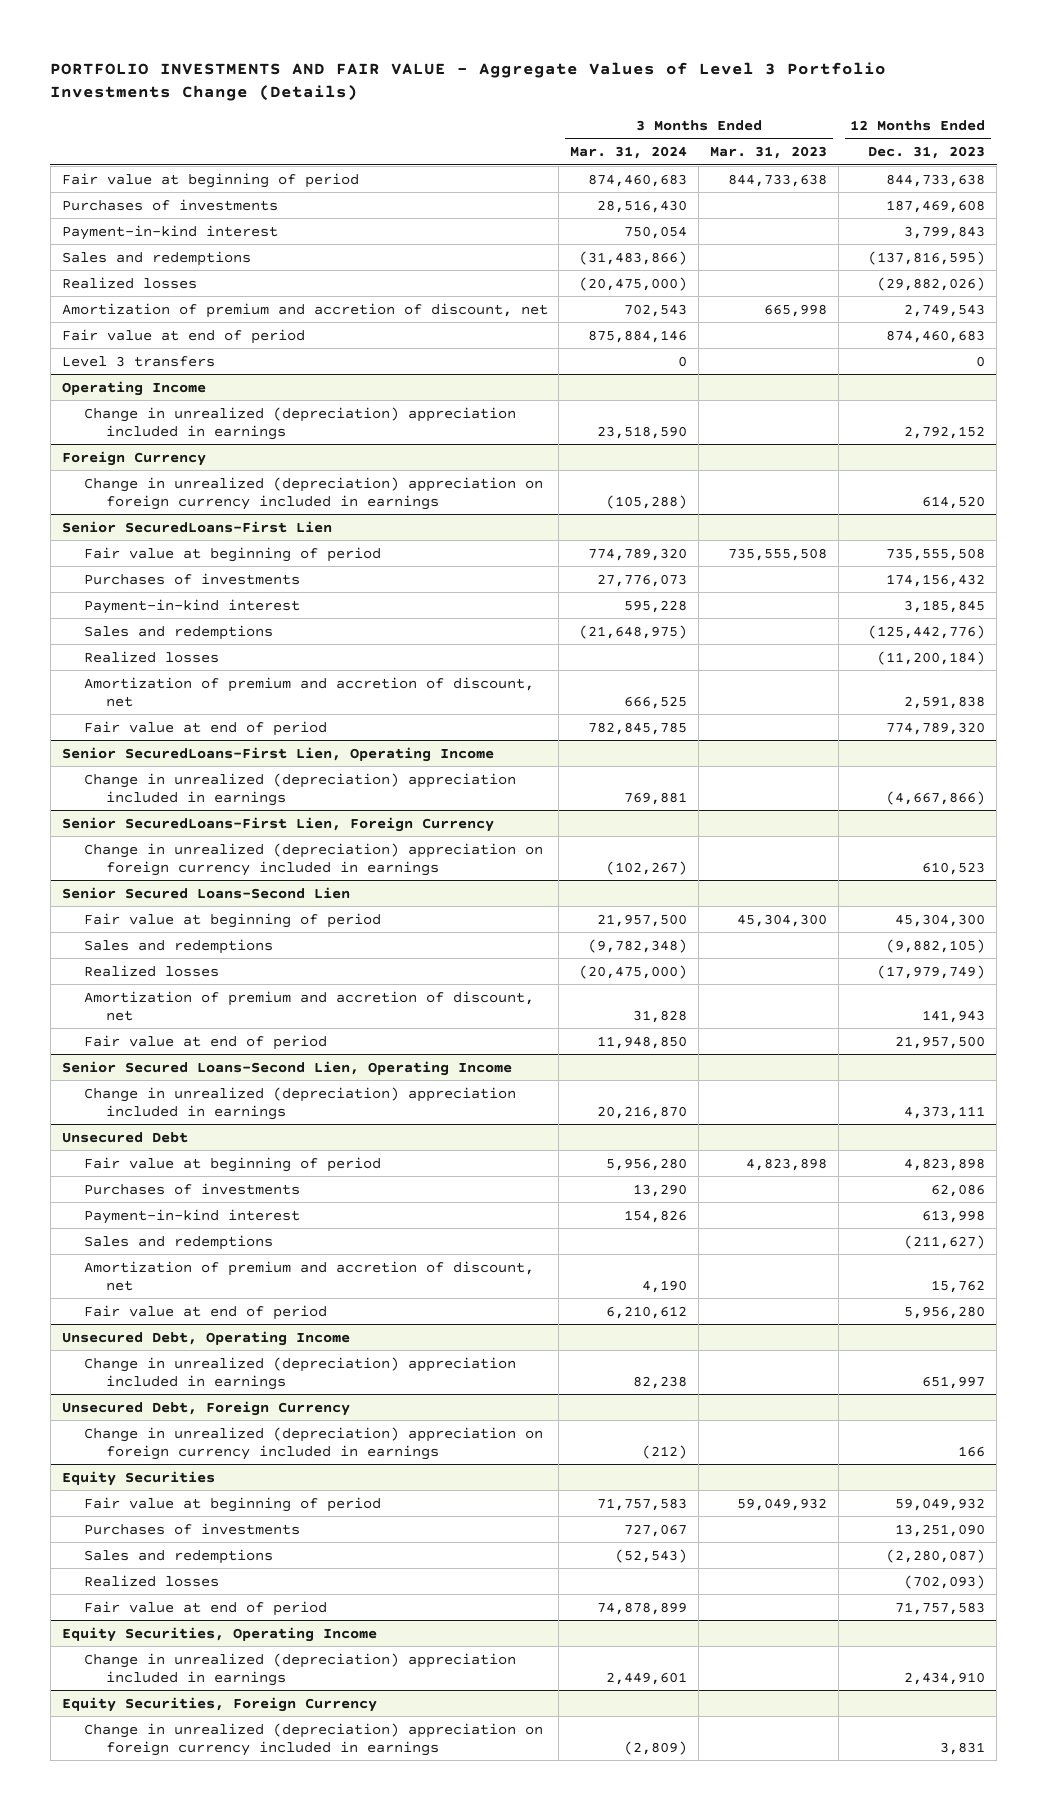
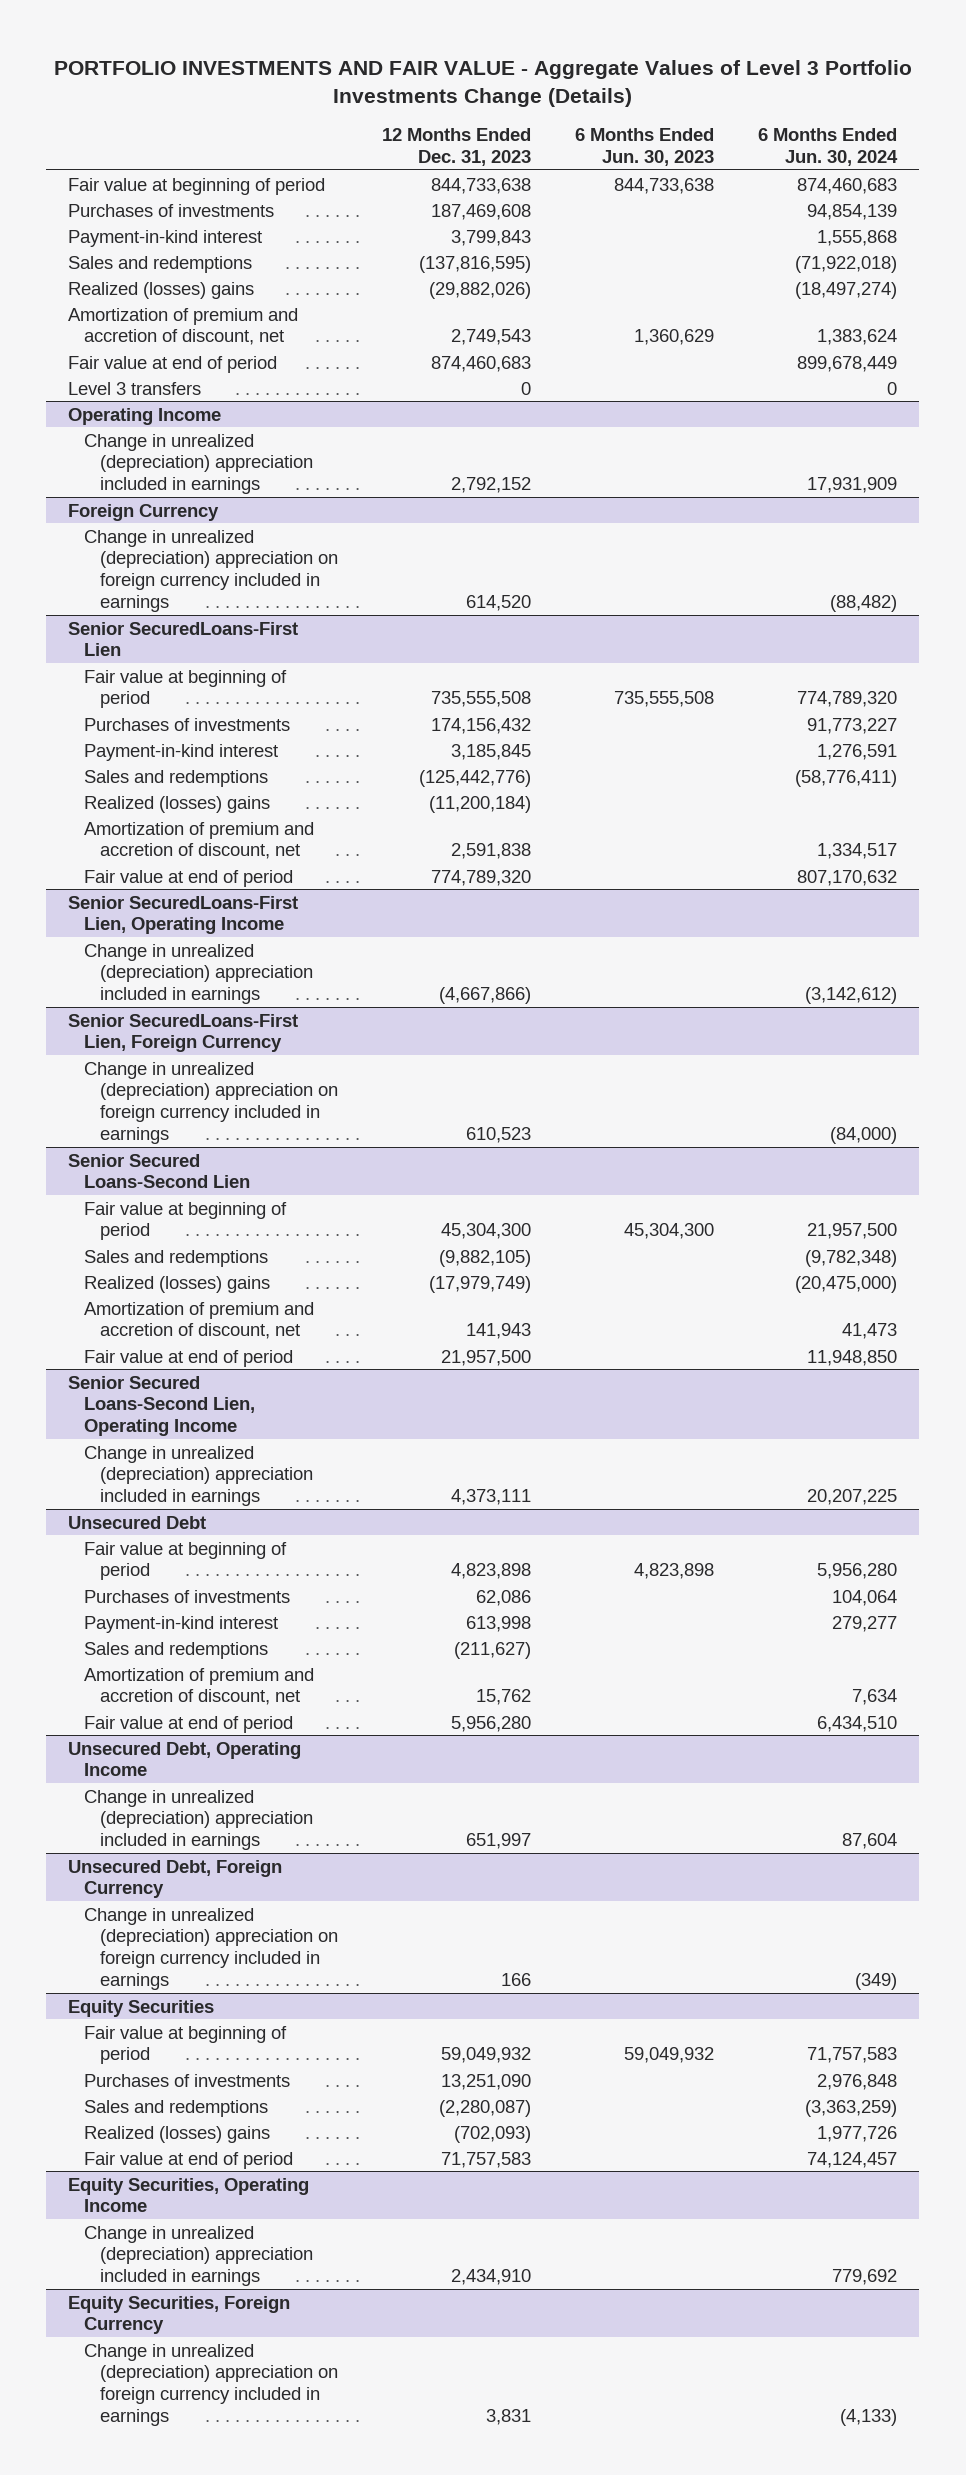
- | 3 Months Ended Mar. 31, 2024 | 3 Months Ended Mar. 31, 2023 | 12 Months Ended Dec. 31, 2023
+ | 12 Months Ended Dec. 31, 2023 | 6 Months Ended Jun. 30, 2023 | 6 Months Ended Jun. 30, 2024
- Realized losses | (20,475,000) | | (29,882,026)
+ Realized (losses) gains | (29,882,026) | | (18,497,274)
@ Senior SecuredLoans-First Lien
- Realized losses | | | (11,200,184)
+ Realized (losses) gains | (11,200,184) | |
@ Senior Secured Loans-Second Lien
- Realized losses | (20,475,000) | | (17,979,749)
+ Realized (losses) gains | (17,979,749) | | (20,475,000)
@ Equity Securities
- Realized losses | | | (702,093)
+ Realized (losses) gains | (702,093) | | 1,977,726

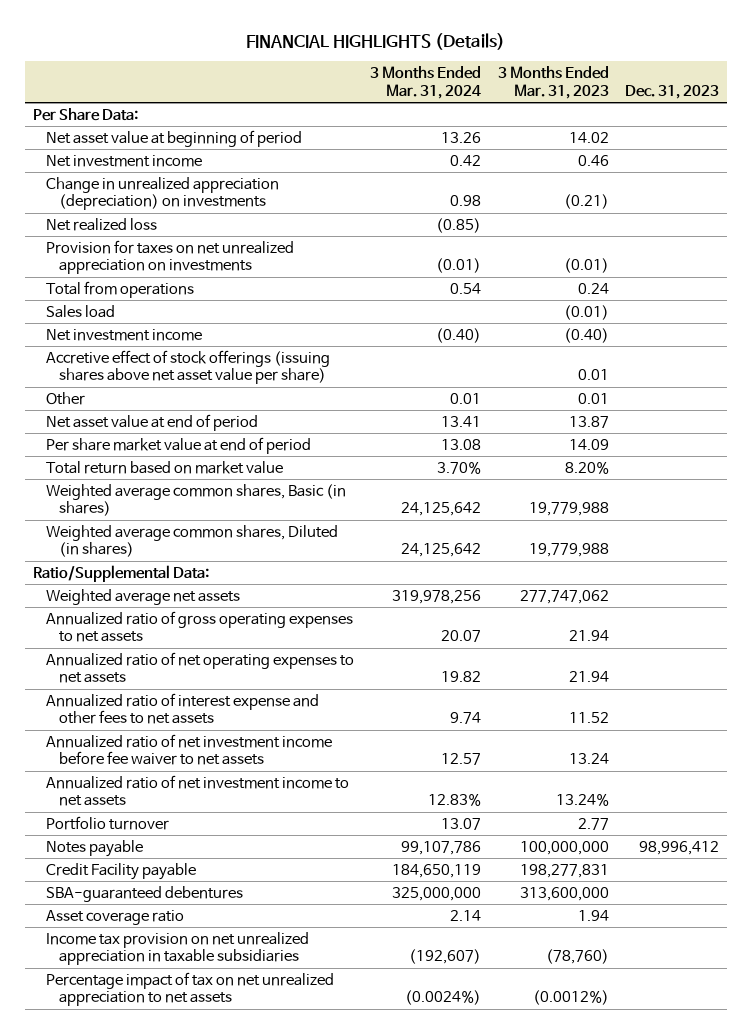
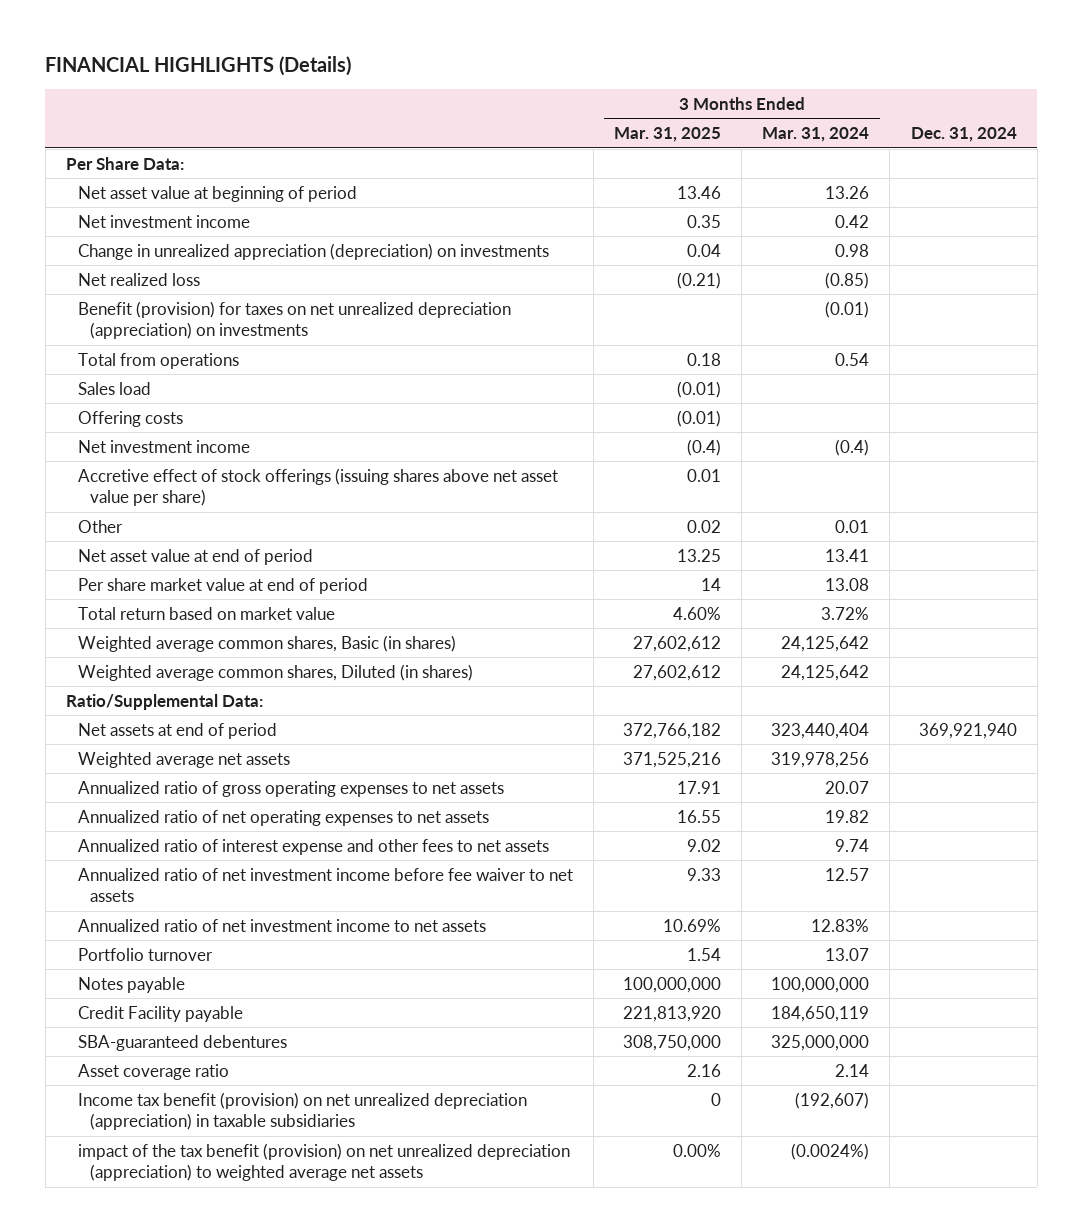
- | 3 Months Ended Mar. 31, 2024 | 3 Months Ended Mar. 31, 2023 | Dec. 31, 2023
+ | 3 Months Ended Mar. 31, 2025 | 3 Months Ended Mar. 31, 2024 | Dec. 31, 2024
- Provision for taxes on net unrealized appreciation on investments | (0.01) | (0.01) |
+ Benefit (provision) for taxes on net unrealized depreciation (appreciation) on investments | | (0.01) |
- Net investment income | (0.40) | (0.40) |
+ Offering costs | (0.01) | |
+ Net investment income | (0.4) | (0.4) |
- Total return based on market value | 3.70% | 8.20% |
+ Total return based on market value | 4.60% | 3.72% |
+ Net assets at end of period | 372,766,182 | 323,440,404 | 369,921,940
- Notes payable | 99,107,786 | 100,000,000 | 98,996,412
+ Notes payable | 100,000,000 | 100,000,000 |
- Income tax provision on net unrealized appreciation in taxable subsidiaries | (192,607) | (78,760) |
- Percentage impact of tax on net unrealized appreciation to net assets | (0.0024%) | (0.0012%) |
+ Income tax benefit (provision) on net unrealized depreciation (appreciation) in taxable subsidiaries | 0 | (192,607) |
+ impact of the tax benefit (provision) on net unrealized depreciation (appreciation) to weighted average net assets | 0.00% | (0.0024%) |

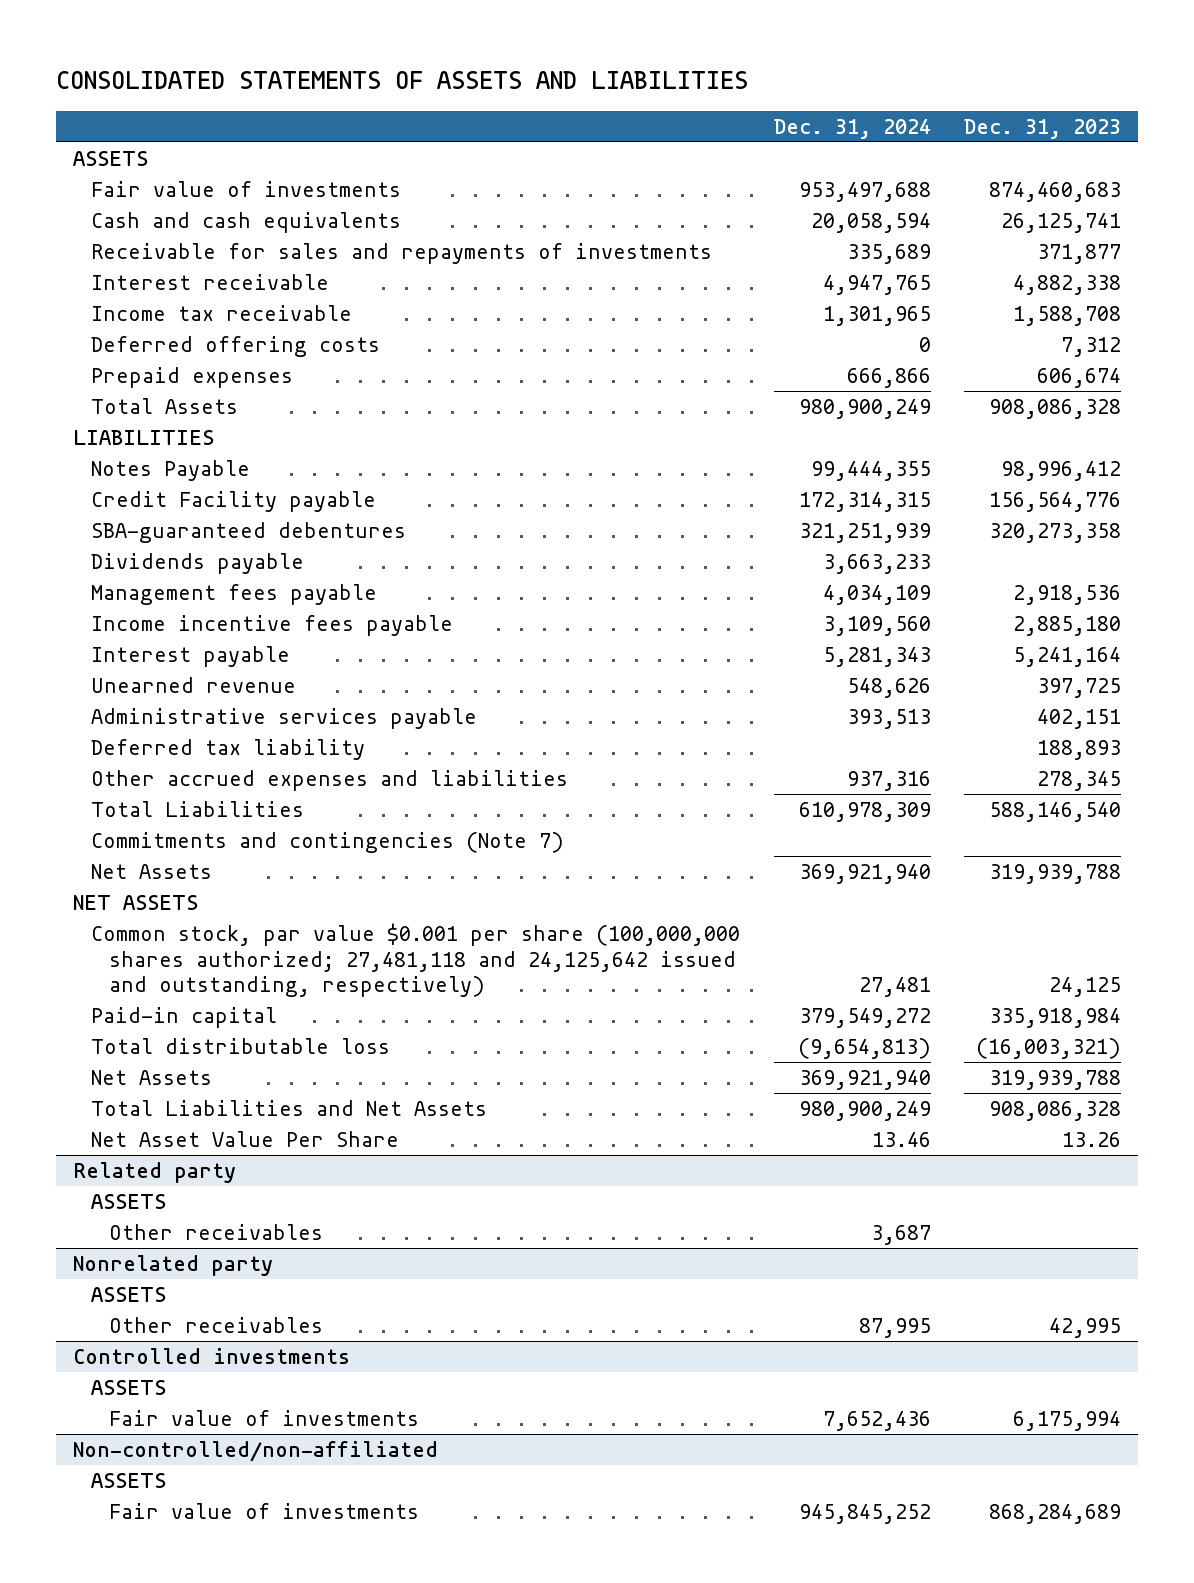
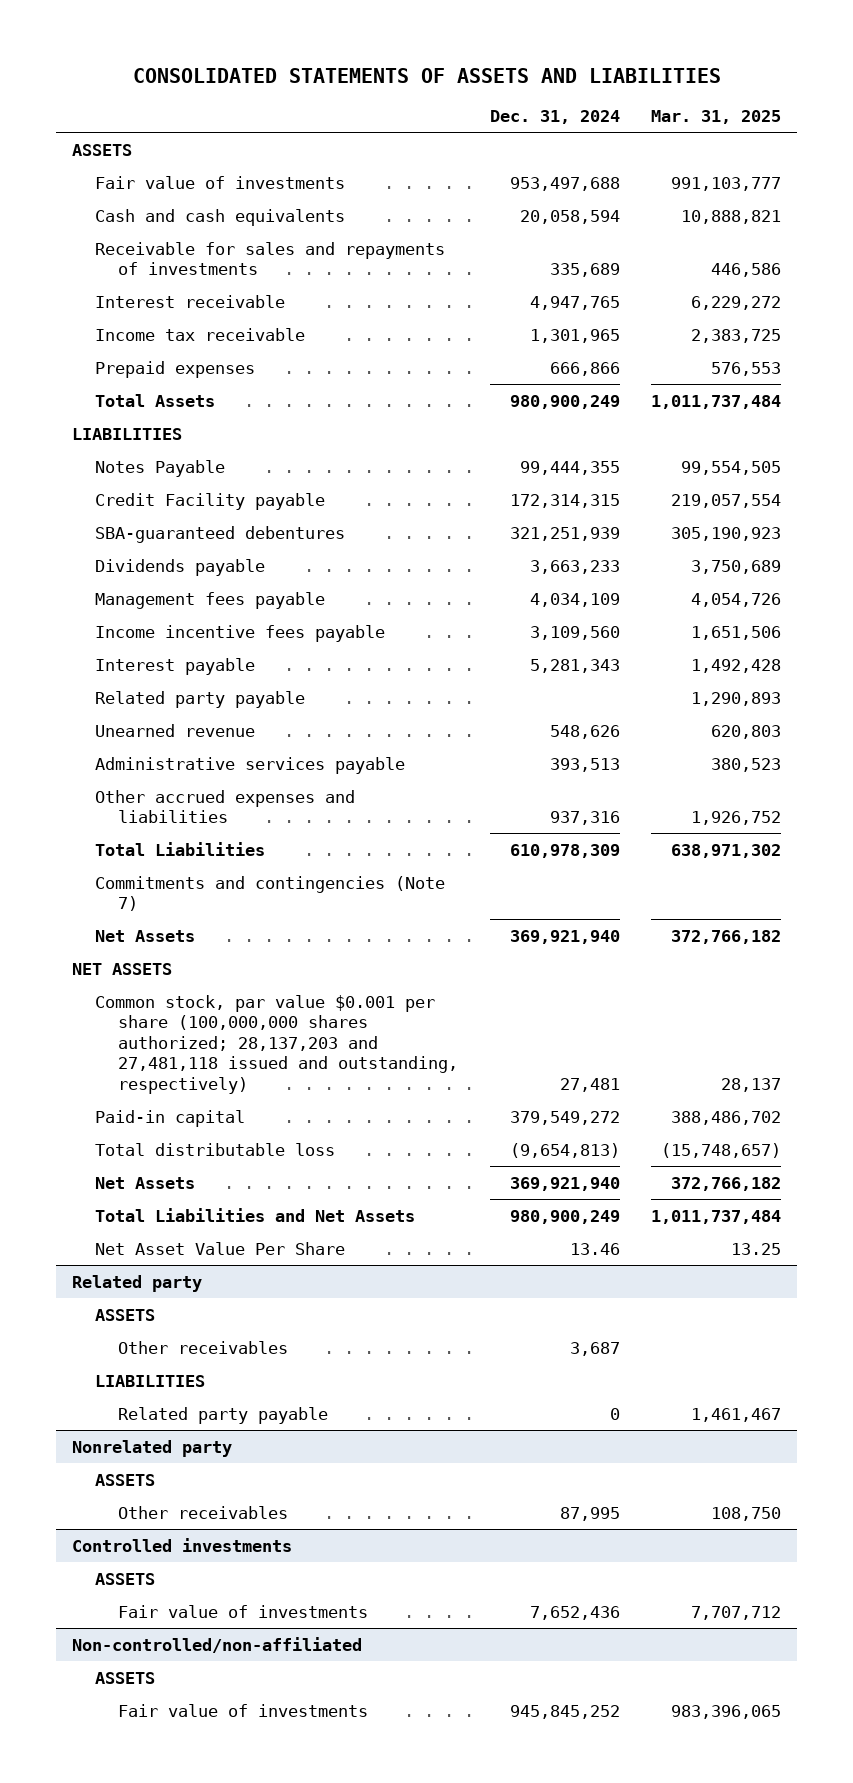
- | Dec. 31, 2024 | Dec. 31, 2023
+ | Dec. 31, 2024 | Mar. 31, 2025
- Deferred offering costs | 0 | 7,312
+ Related party payable | | 1,290,893
- Deferred tax liability | | 188,893
- Common stock, par value $0.001 per share (100,000,000 shares authorized; 27,481,118 and 24,125,642 issued and outstanding, respectively) | 27,481 | 24,125
+ Common stock, par value $0.001 per share (100,000,000 shares authorized; 28,137,203 and 27,481,118 issued and outstanding, respectively) | 27,481 | 28,137
@ Related party
+ LIABILITIES
+ Related party payable | 0 | 1,461,467

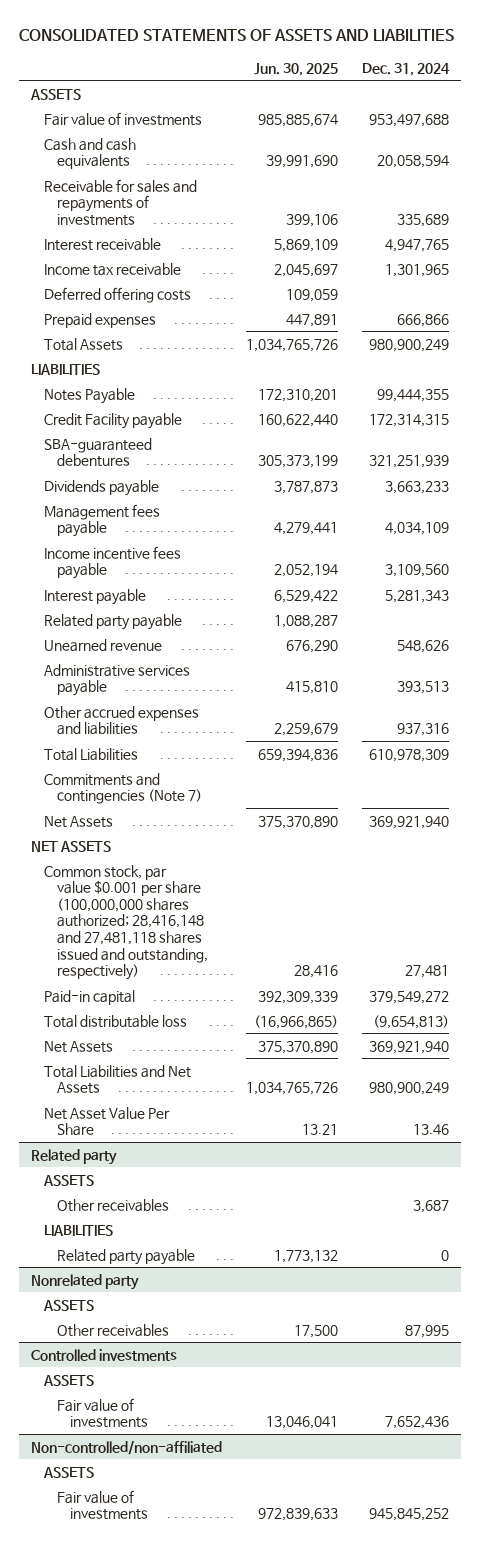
- | Dec. 31, 2024 | Mar. 31, 2025
+ | Jun. 30, 2025 | Dec. 31, 2024
+ Deferred offering costs | 109,059 |
- Common stock, par value $0.001 per share (100,000,000 shares authorized; 28,137,203 and 27,481,118 issued and outstanding, respectively) | 27,481 | 28,137
+ Common stock, par value $0.001 per share (100,000,000 shares authorized; 28,416,148 and 27,481,118 shares issued and outstanding, respectively) | 28,416 | 27,481

